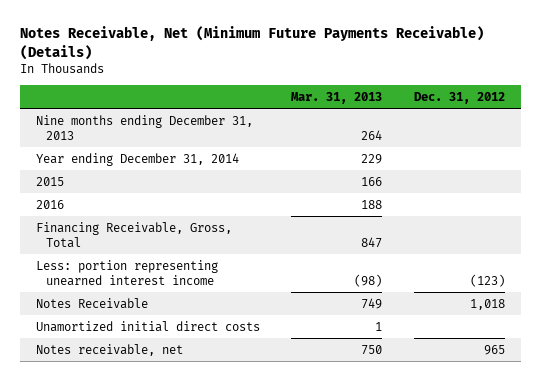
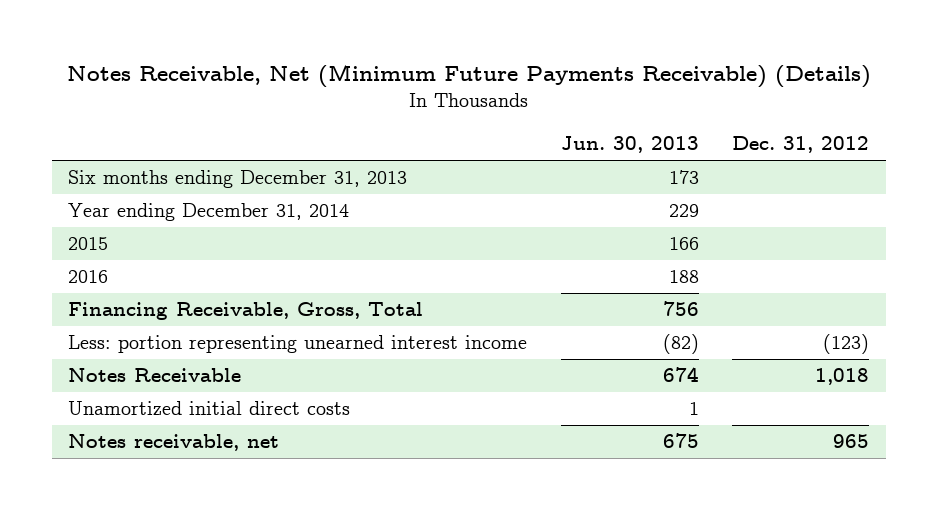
- | Mar. 31, 2013 | Dec. 31, 2012
+ | Jun. 30, 2013 | Dec. 31, 2012
- Nine months ending December 31, 2013 | 264 |
+ Six months ending December 31, 2013 | 173 |

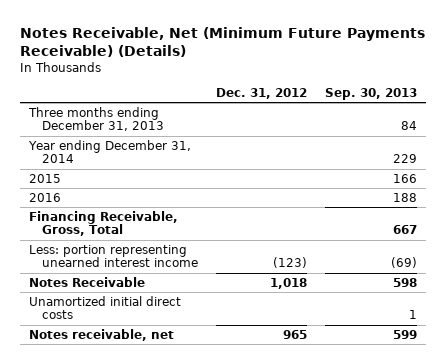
- | Jun. 30, 2013 | Dec. 31, 2012
+ | Dec. 31, 2012 | Sep. 30, 2013
- Six months ending December 31, 2013 | 173 |
+ Three months ending December 31, 2013 | | 84

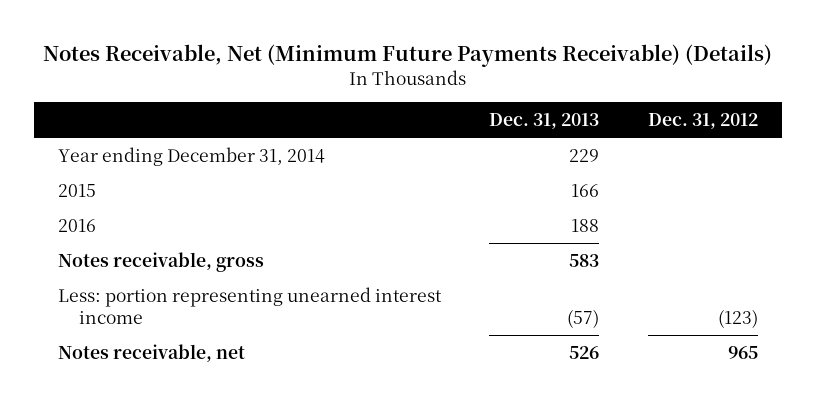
- | Dec. 31, 2012 | Sep. 30, 2013
+ | Dec. 31, 2013 | Dec. 31, 2012
- Three months ending December 31, 2013 | | 84
- Financing Receivable, Gross, Total | | 667
+ Notes receivable, gross | 583 |
- Notes Receivable | 1,018 | 598
- Unamortized initial direct costs | | 1

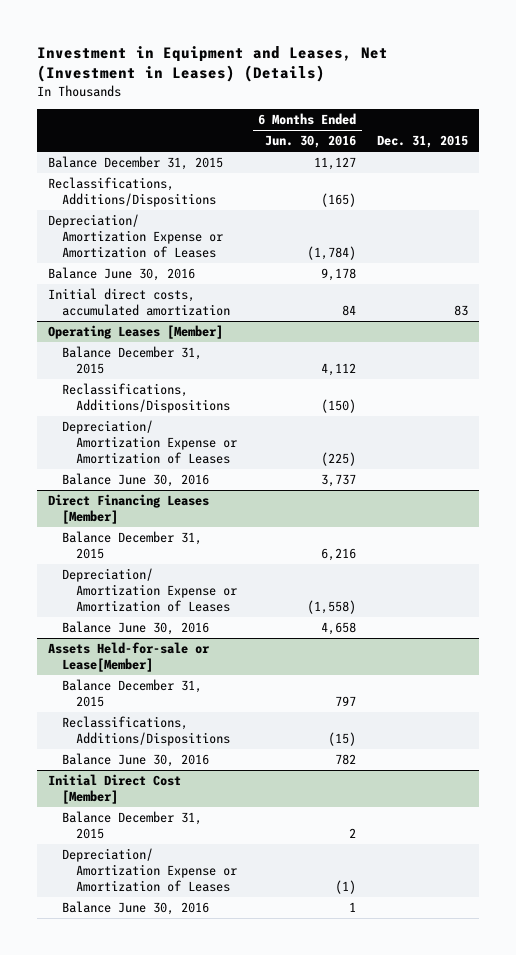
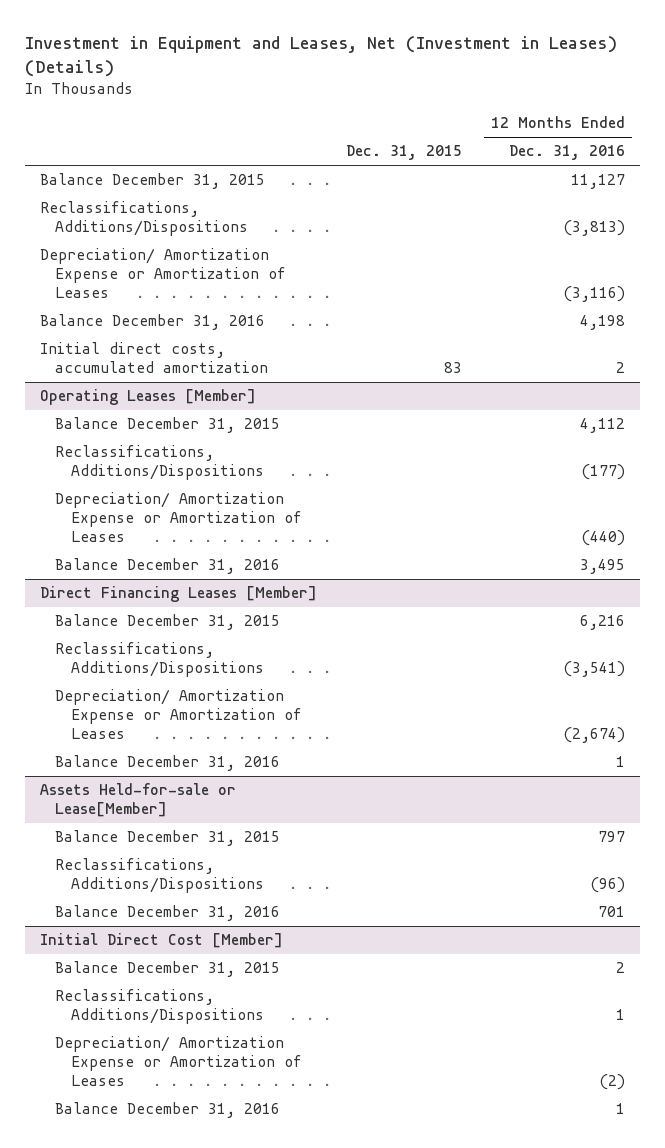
- | 6 Months Ended Jun. 30, 2016 | Dec. 31, 2015
+ | Dec. 31, 2015 | 12 Months Ended Dec. 31, 2016
- Balance June 30, 2016 | 9,178 |
+ Balance December 31, 2016 | | 4,198
@ Operating Leases [Member]
- Balance June 30, 2016 | 3,737 |
+ Balance December 31, 2016 | | 3,495
@ Direct Financing Leases [Member]
+ Reclassifications, Additions/Dispositions | | (3,541)
- Balance June 30, 2016 | 4,658 |
+ Balance December 31, 2016 | | 1
@ Assets Held-for-sale or Lease[Member]
- Balance June 30, 2016 | 782 |
+ Balance December 31, 2016 | | 701
@ Initial Direct Cost [Member]
+ Reclassifications, Additions/Dispositions | | 1
- Balance June 30, 2016 | 1 |
+ Balance December 31, 2016 | | 1

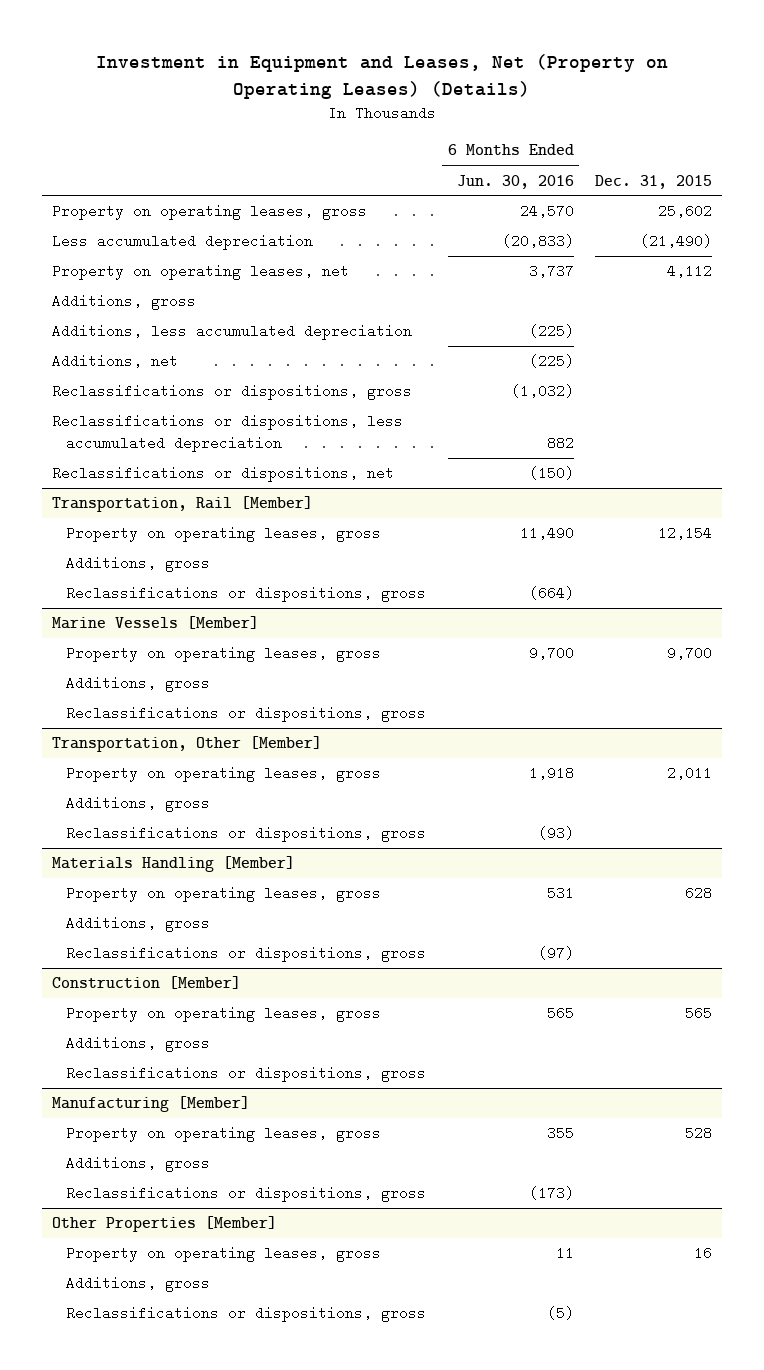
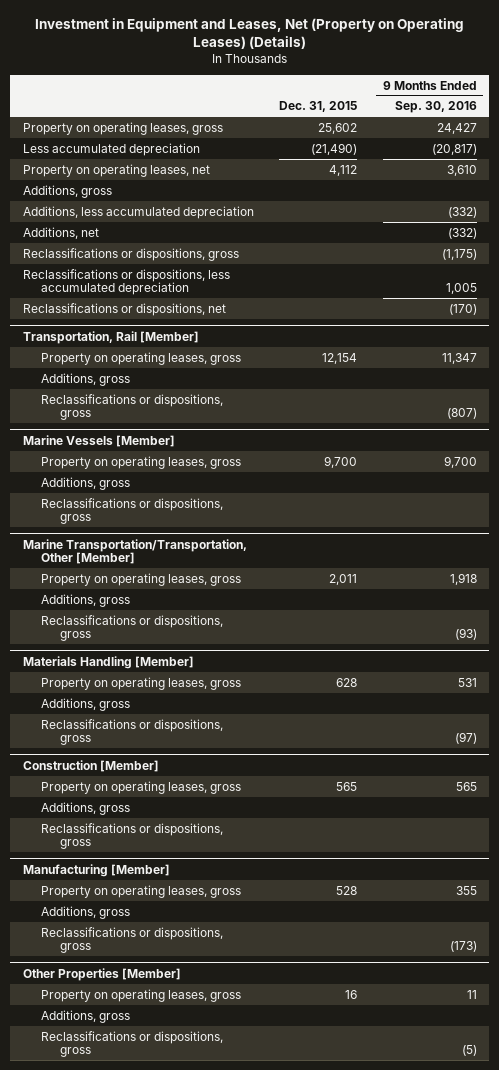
- | 6 Months Ended Jun. 30, 2016 | Dec. 31, 2015
+ | Dec. 31, 2015 | 9 Months Ended Sep. 30, 2016
- Transportation, Other [Member]
+ Marine Transportation/Transportation, Other [Member]

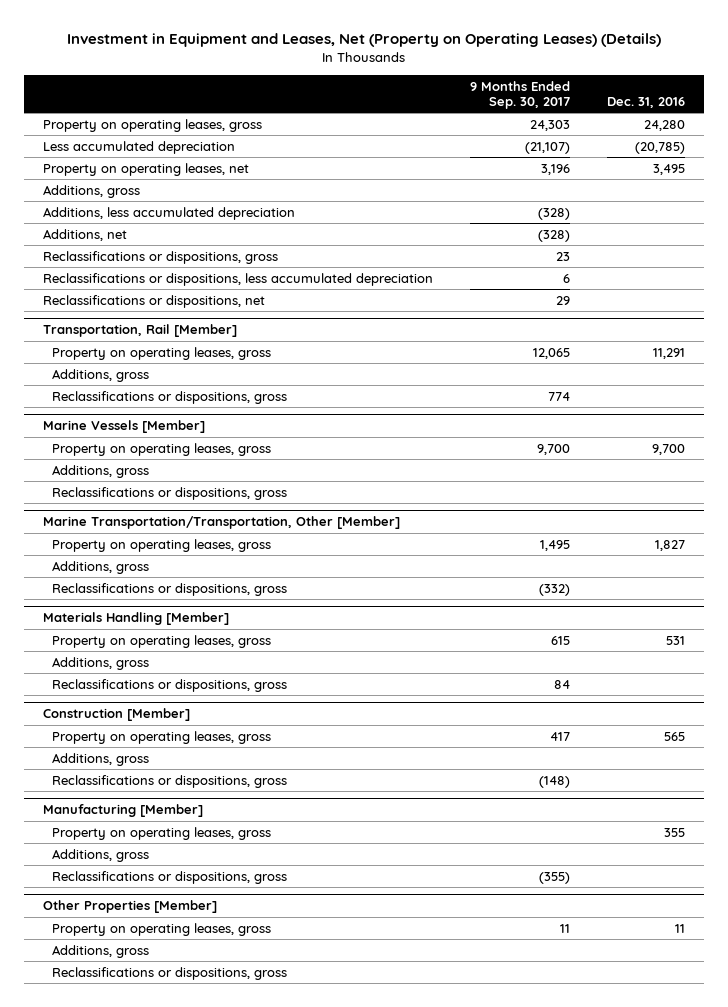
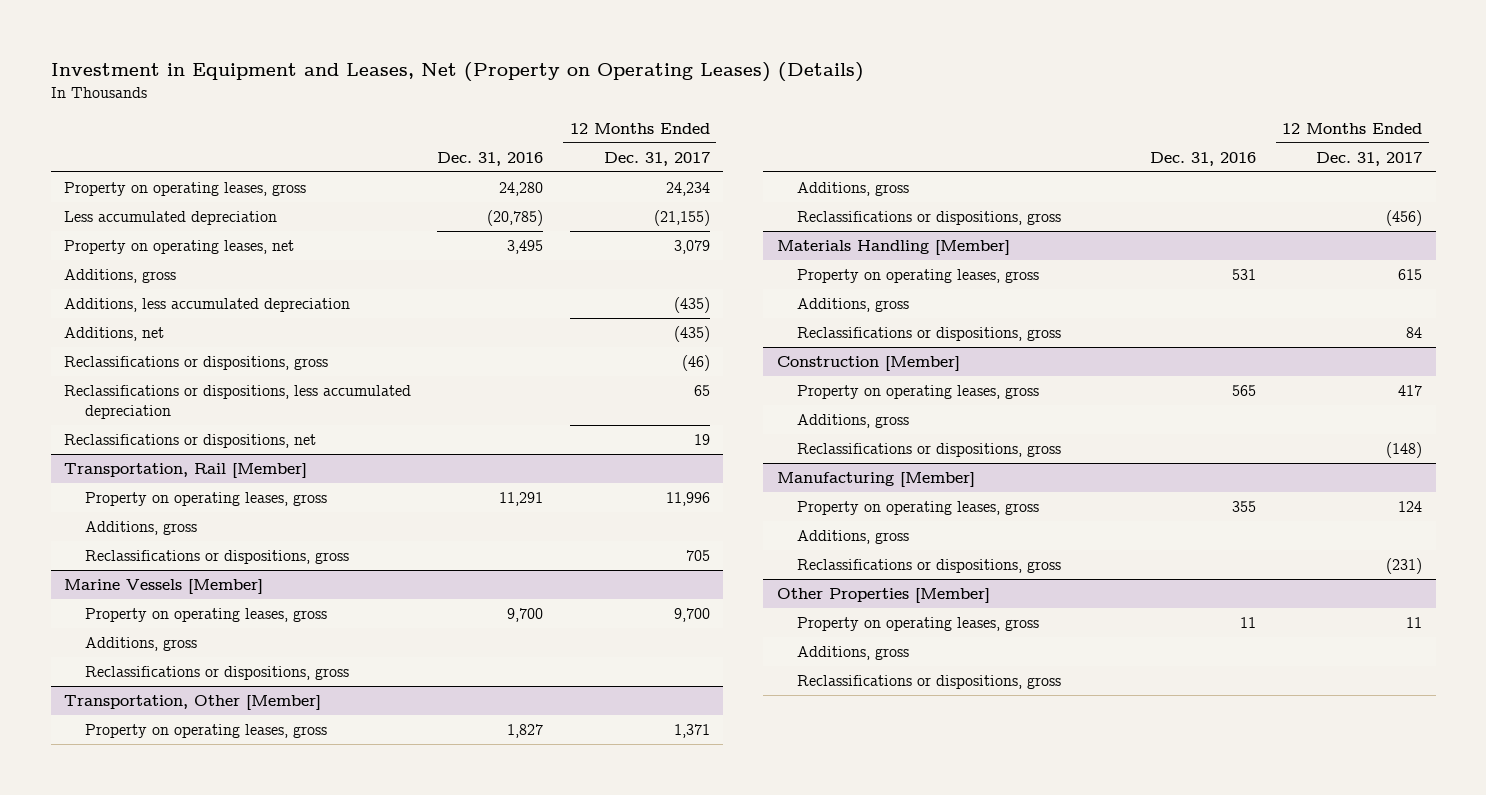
- | 9 Months Ended Sep. 30, 2017 | Dec. 31, 2016
+ | Dec. 31, 2016 | 12 Months Ended Dec. 31, 2017
- Marine Transportation/Transportation, Other [Member]
+ Transportation, Other [Member]

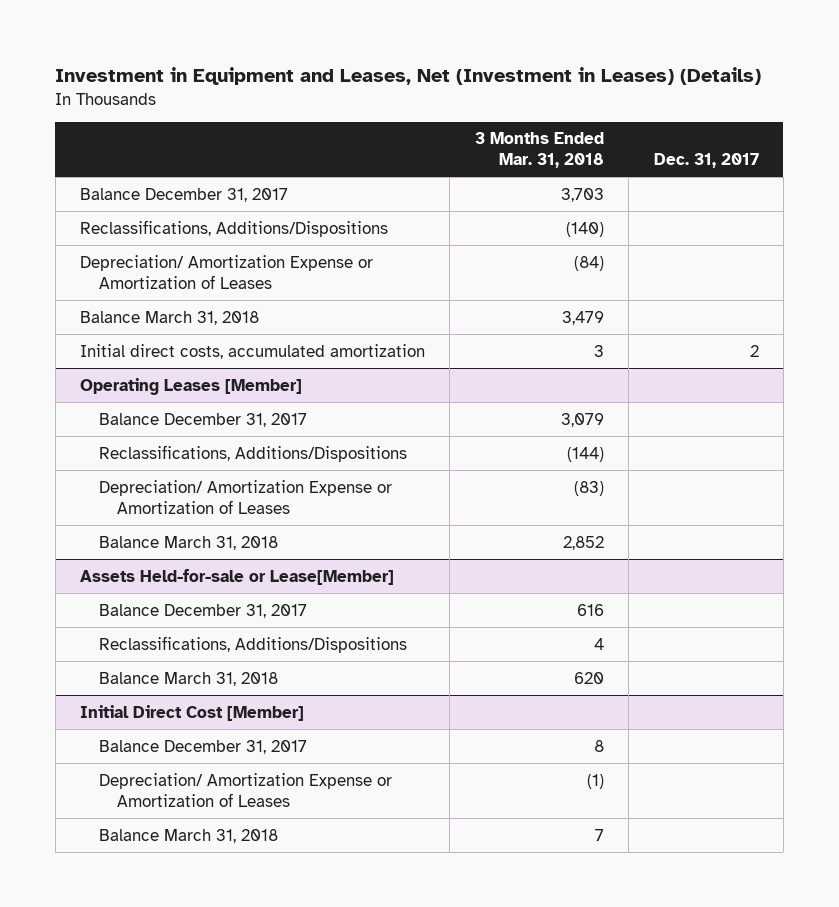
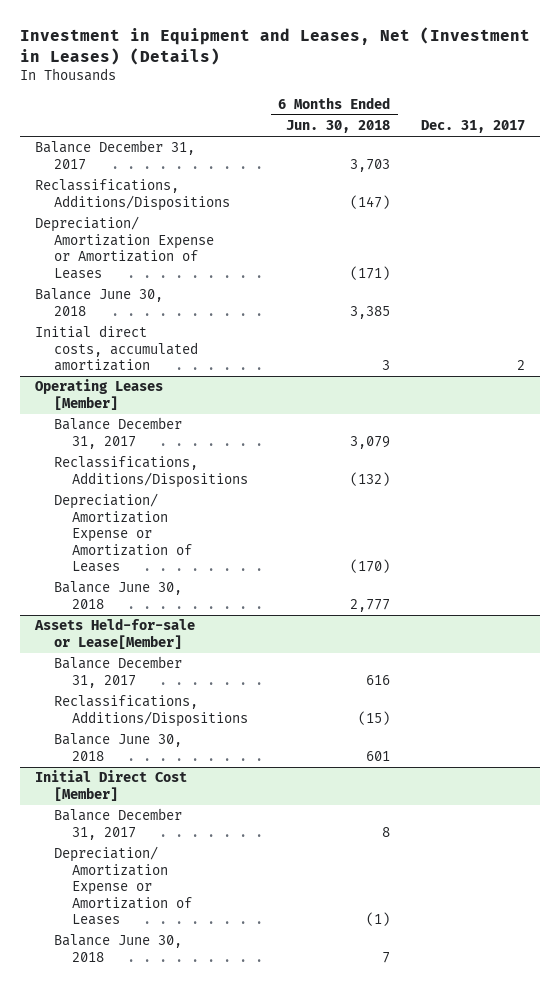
- | 3 Months Ended Mar. 31, 2018 | Dec. 31, 2017
+ | 6 Months Ended Jun. 30, 2018 | Dec. 31, 2017
- Balance March 31, 2018 | 3,479 |
+ Balance June 30, 2018 | 3,385 |
@ Operating Leases [Member]
- Balance March 31, 2018 | 2,852 |
+ Balance June 30, 2018 | 2,777 |
@ Assets Held-for-sale or Lease[Member]
- Balance March 31, 2018 | 620 |
+ Balance June 30, 2018 | 601 |
@ Initial Direct Cost [Member]
- Balance March 31, 2018 | 7 |
+ Balance June 30, 2018 | 7 |

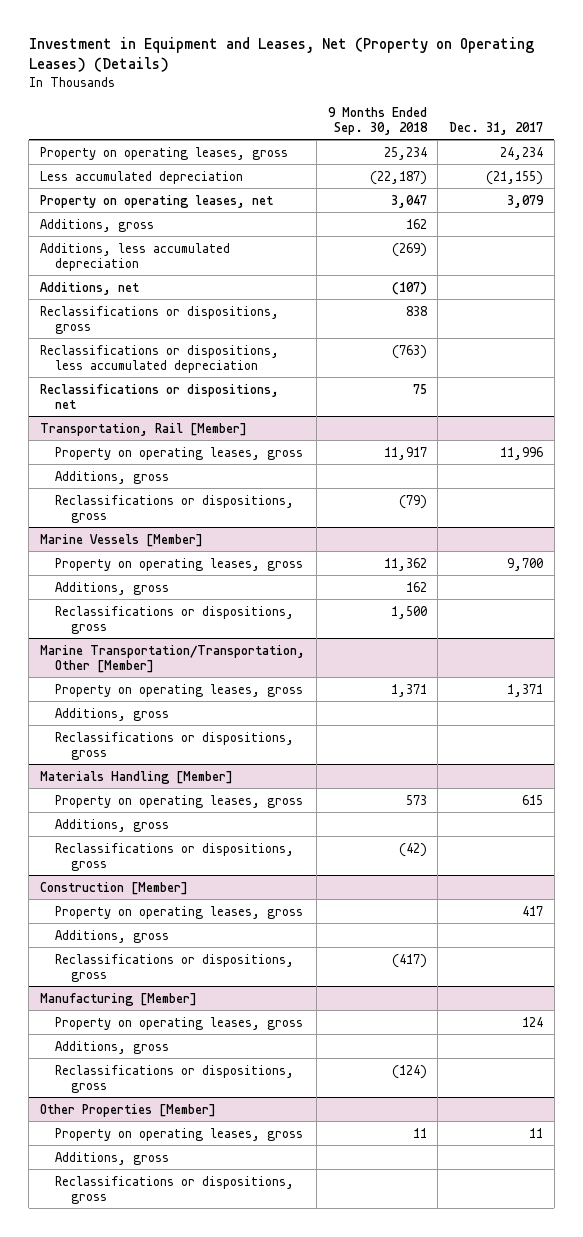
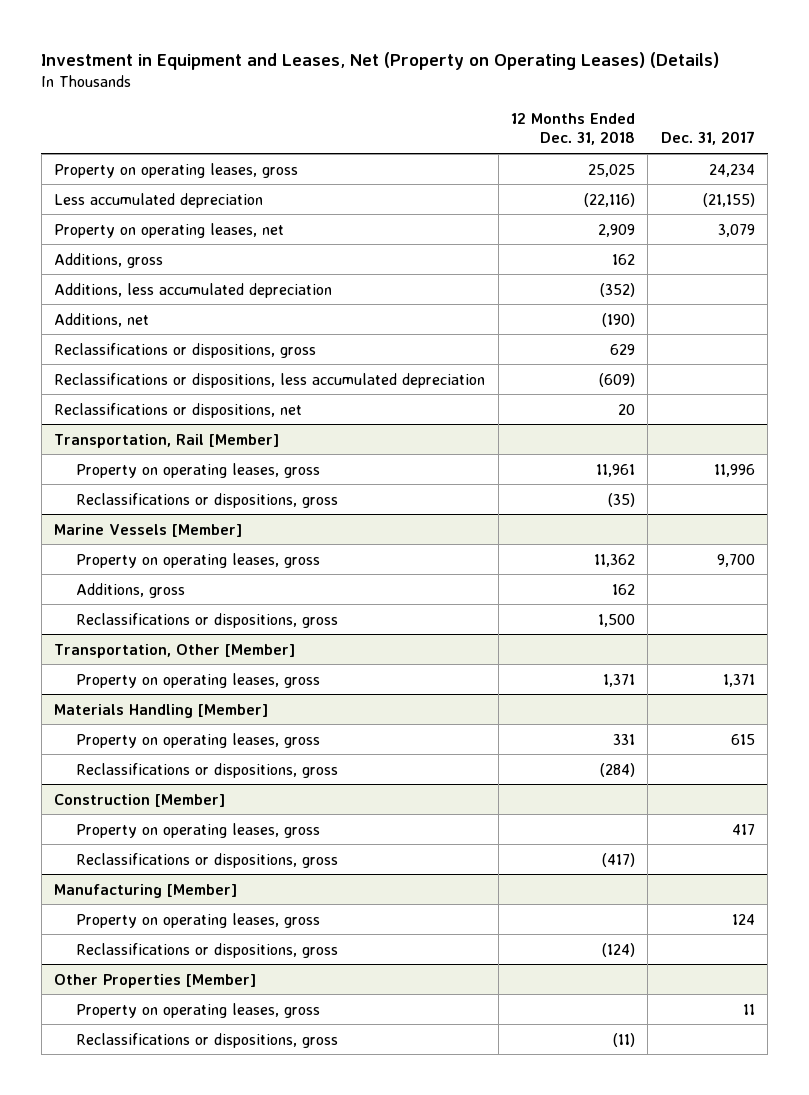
- | 9 Months Ended Sep. 30, 2018 | Dec. 31, 2017
+ | 12 Months Ended Dec. 31, 2018 | Dec. 31, 2017
@ Transportation, Rail [Member]
- Additions, gross
- Marine Transportation/Transportation, Other [Member]
+ Transportation, Other [Member]
- Additions, gross
- Reclassifications or dispositions, gross
@ Materials Handling [Member]
- Additions, gross
@ Construction [Member]
- Additions, gross
@ Manufacturing [Member]
- Additions, gross
@ Other Properties [Member]
- Additions, gross

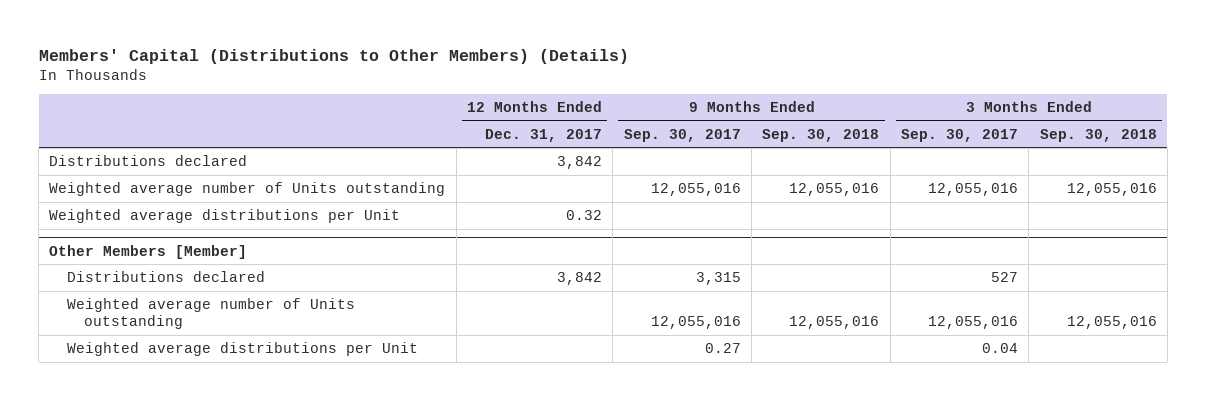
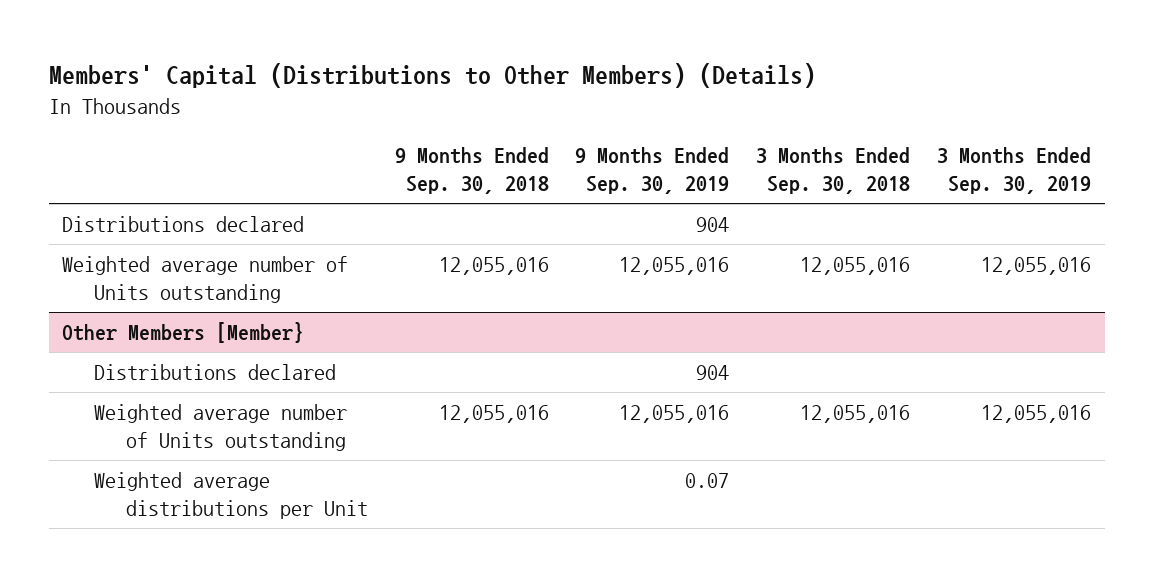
- | 12 Months Ended Dec. 31, 2017 | 9 Months Ended Sep. 30, 2017 | 9 Months Ended Sep. 30, 2018 | 3 Months Ended Sep. 30, 2017 | 3 Months Ended Sep. 30, 2018
+ | 9 Months Ended Sep. 30, 2018 | 9 Months Ended Sep. 30, 2019 | 3 Months Ended Sep. 30, 2018 | 3 Months Ended Sep. 30, 2019
- Weighted average distributions per Unit | 0.32 | | | |
- Other Members [Member]
+ Other Members [Member}

